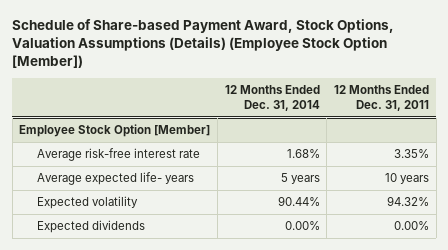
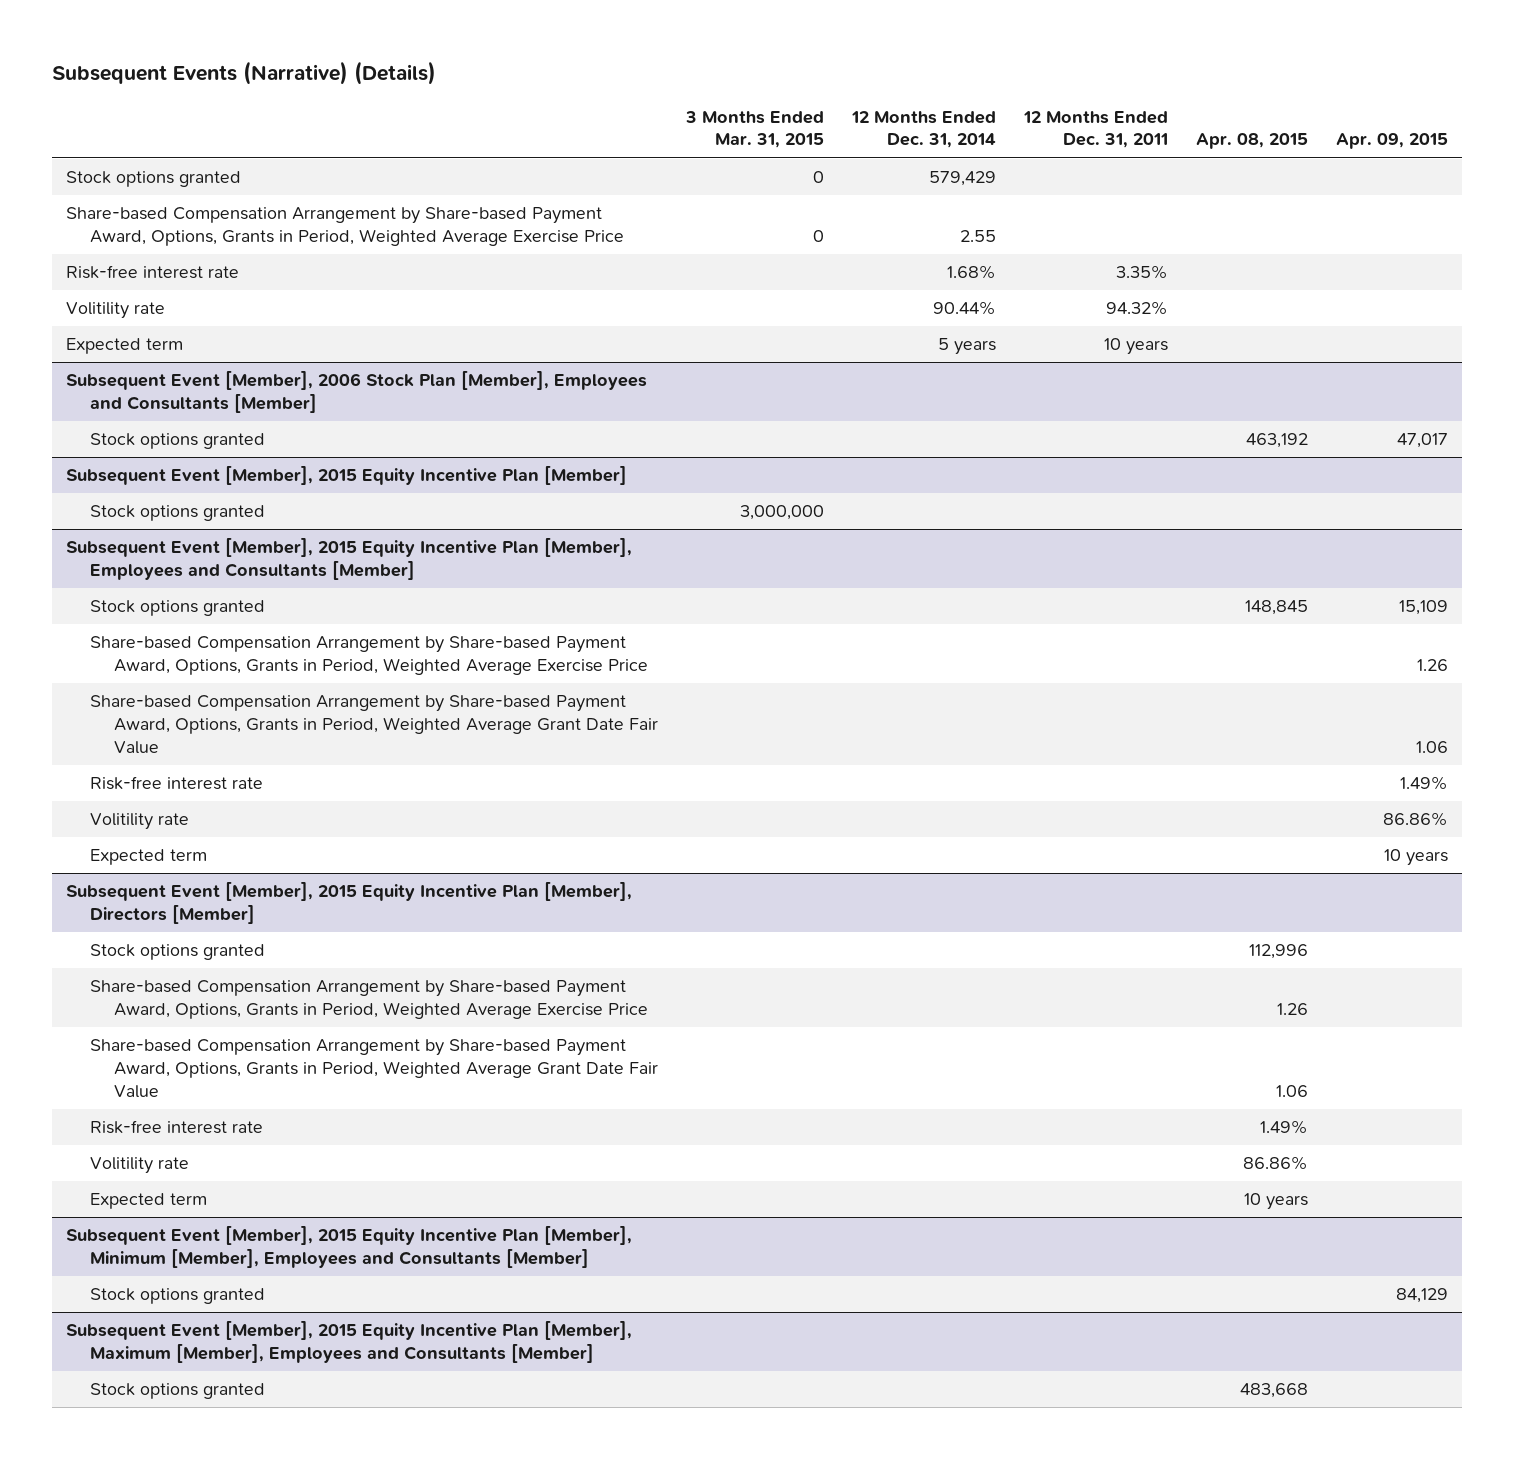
- Schedule of Share-based Payment Award, Stock Options, Valuation Assumptions (Details) (Employee Stock Option [Member])
+ Subsequent Events (Narrative) (Details)
- | 12 Months Ended Dec. 31, 2014 | 12 Months Ended Dec. 31, 2011
+ | 3 Months Ended Mar. 31, 2015 | 12 Months Ended Dec. 31, 2014 | 12 Months Ended Dec. 31, 2011 | Apr. 08, 2015 | Apr. 09, 2015
- Employee Stock Option [Member]
- Average risk-free interest rate | 1.68% | 3.35%
- Average expected life- years | 5 years | 10 years
- Expected volatility | 90.44% | 94.32%
- Expected dividends | 0.00% | 0.00%
+ Stock options granted | 0 | 579,429 | | |
+ Share-based Compensation Arrangement by Share-based Payment Award, Options, Grants in Period, Weighted Average Exercise Price | 0 | 2.55 | | |
+ Risk-free interest rate | | 1.68% | 3.35% | |
+ Volitility rate | | 90.44% | 94.32% | |
+ Expected term | | 5 years | 10 years | |
+ Subsequent Event [Member], 2006 Stock Plan [Member], Employees and Consultants [Member]
+ Stock options granted | | | | 463,192 | 47,017
+ Subsequent Event [Member], 2015 Equity Incentive Plan [Member]
+ Stock options granted | 3,000,000 | | | |
+ Subsequent Event [Member], 2015 Equity Incentive Plan [Member], Employees and Consultants [Member]
+ Stock options granted | | | | 148,845 | 15,109
+ Share-based Compensation Arrangement by Share-based Payment Award, Options, Grants in Period, Weighted Average Exercise Price | | | | | 1.26
+ Share-based Compensation Arrangement by Share-based Payment Award, Options, Grants in Period, Weighted Average Grant Date Fair Value | | | | | 1.06
+ Risk-free interest rate | | | | | 1.49%
+ Volitility rate | | | | | 86.86%
+ Expected term | | | | | 10 years
+ Subsequent Event [Member], 2015 Equity Incentive Plan [Member], Directors [Member]
+ Stock options granted | | | | 112,996 |
+ Share-based Compensation Arrangement by Share-based Payment Award, Options, Grants in Period, Weighted Average Exercise Price | | | | 1.26 |
+ Share-based Compensation Arrangement by Share-based Payment Award, Options, Grants in Period, Weighted Average Grant Date Fair Value | | | | 1.06 |
+ Risk-free interest rate | | | | 1.49% |
+ Volitility rate | | | | 86.86% |
+ Expected term | | | | 10 years |
+ Subsequent Event [Member], 2015 Equity Incentive Plan [Member], Minimum [Member], Employees and Consultants [Member]
+ Stock options granted | | | | | 84,129
+ Subsequent Event [Member], 2015 Equity Incentive Plan [Member], Maximum [Member], Employees and Consultants [Member]
+ Stock options granted | | | | 483,668 |

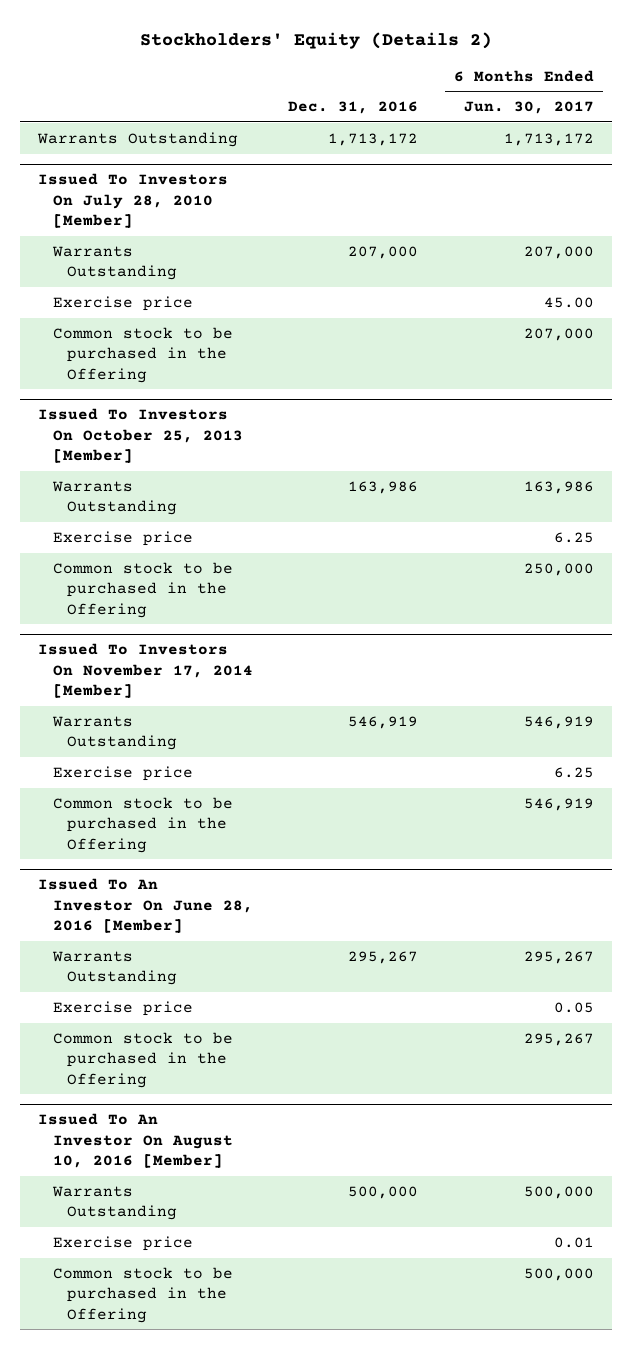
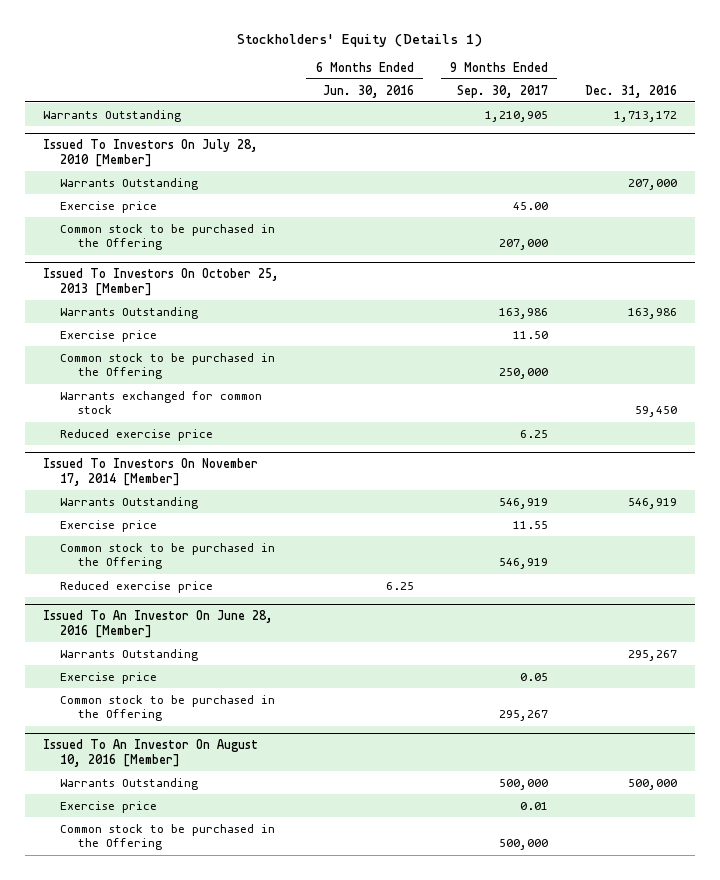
- Stockholders' Equity (Details 2)
+ Stockholders' Equity (Details 1)
- | Dec. 31, 2016 | 6 Months Ended Jun. 30, 2017
+ | 6 Months Ended Jun. 30, 2016 | 9 Months Ended Sep. 30, 2017 | Dec. 31, 2016
@ Issued To Investors On October 25, 2013 [Member]
+ Warrants exchanged for common stock | | | 59,450
+ Reduced exercise price | | 6.25 |
@ Issued To Investors On November 17, 2014 [Member]
+ Reduced exercise price | 6.25 | |

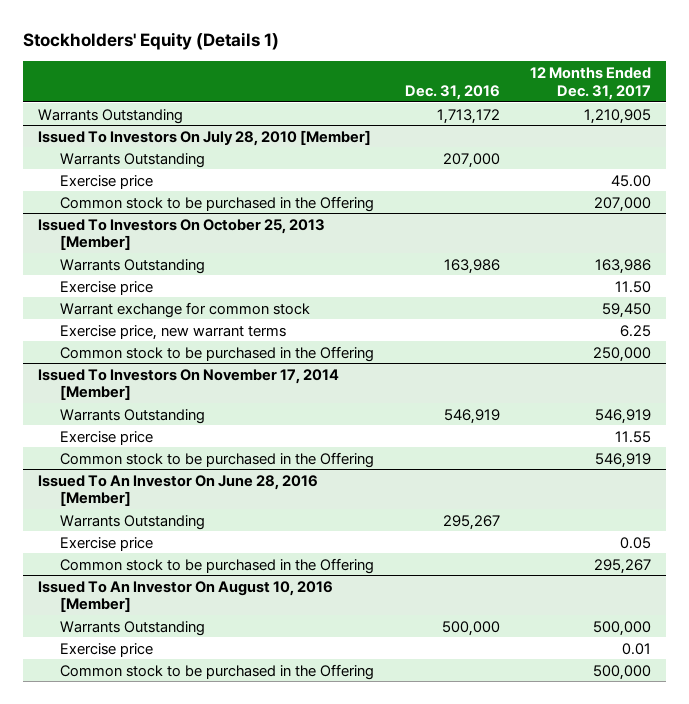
- | 6 Months Ended Jun. 30, 2016 | 9 Months Ended Sep. 30, 2017 | Dec. 31, 2016
+ | Dec. 31, 2016 | 12 Months Ended Dec. 31, 2017
@ Issued To Investors On October 25, 2013 [Member]
+ Warrant exchange for common stock | | 59,450
+ Exercise price, new warrant terms | | 6.25
- Warrants exchanged for common stock | | | 59,450
- Reduced exercise price | | 6.25 |
@ Issued To Investors On November 17, 2014 [Member]
- Reduced exercise price | 6.25 | |

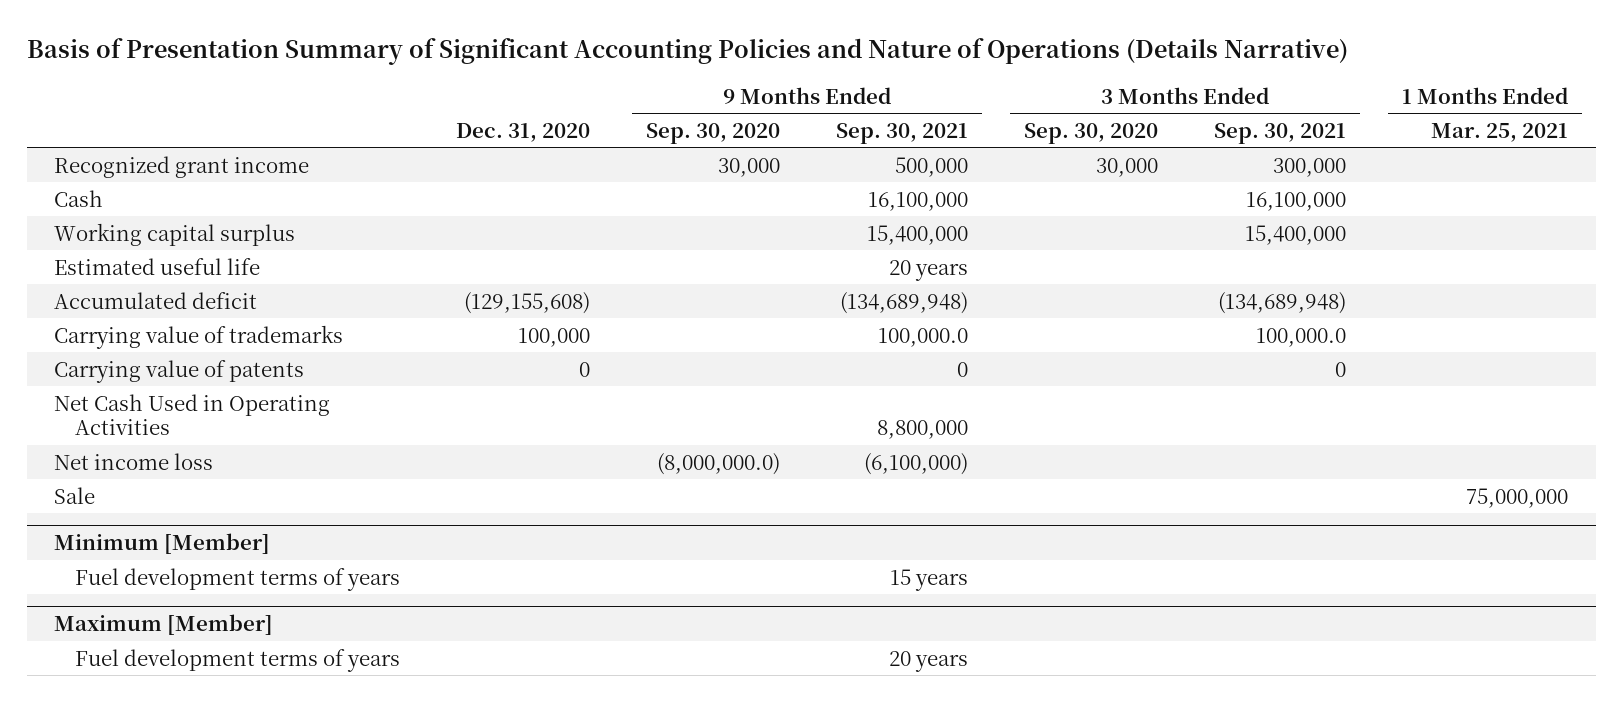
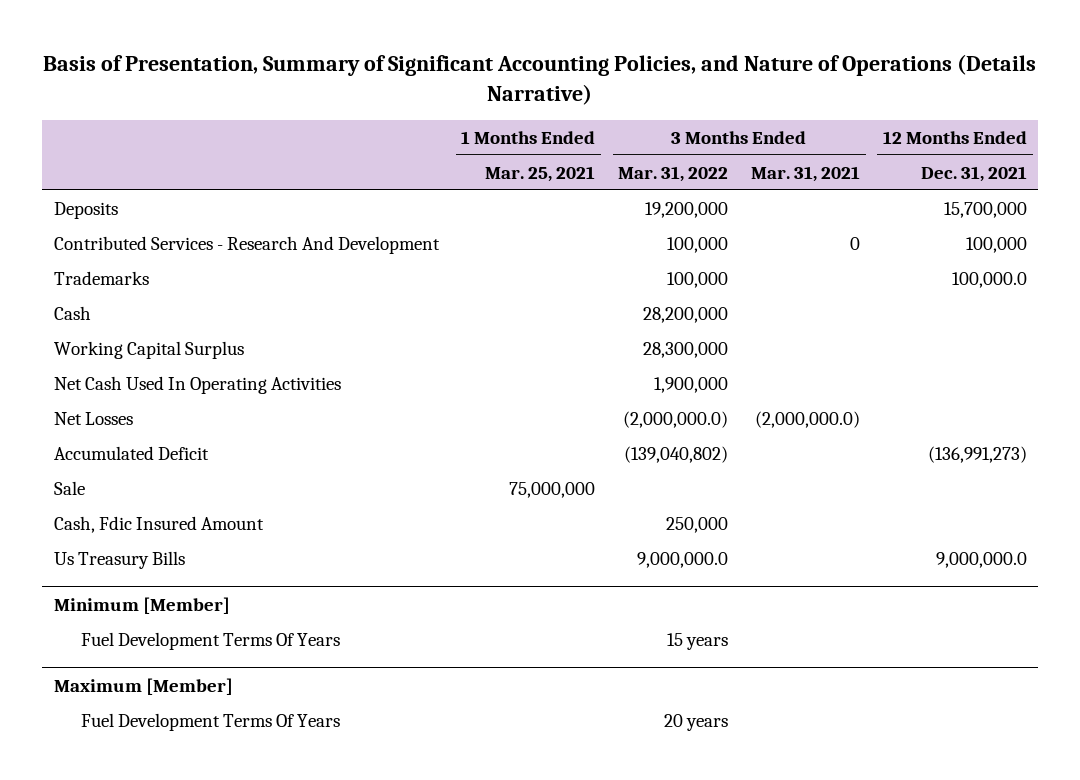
- Basis of Presentation Summary of Significant Accounting Policies and Nature of Operations (Details Narrative)
+ Basis of Presentation, Summary of Significant Accounting Policies, and Nature of Operations (Details Narrative)
- | Dec. 31, 2020 | 9 Months Ended Sep. 30, 2020 | 9 Months Ended Sep. 30, 2021 | 3 Months Ended Sep. 30, 2020 | 3 Months Ended Sep. 30, 2021 | 1 Months Ended Mar. 25, 2021
+ | 1 Months Ended Mar. 25, 2021 | 3 Months Ended Mar. 31, 2022 | 3 Months Ended Mar. 31, 2021 | 12 Months Ended Dec. 31, 2021
- Recognized grant income | | 30,000 | 500,000 | 30,000 | 300,000 |
+ Deposits | | 19,200,000 | | 15,700,000
+ Contributed Services - Research And Development | | 100,000 | 0 | 100,000
+ Trademarks | | 100,000 | | 100,000.0
- Working capital surplus | | | 15,400,000 | | 15,400,000 |
- Estimated useful life | | | 20 years | | |
- Accumulated deficit | (129,155,608) | | (134,689,948) | | (134,689,948) |
- Carrying value of trademarks | 100,000 | | 100,000.0 | | 100,000.0 |
- Carrying value of patents | 0 | | 0 | | 0 |
- Net Cash Used in Operating Activities | | | 8,800,000 | | |
- Net income loss | | (8,000,000.0) | (6,100,000) | | |
+ Working Capital Surplus | | 28,300,000 | |
+ Net Cash Used In Operating Activities | | 1,900,000 | |
+ Net Losses | | (2,000,000.0) | (2,000,000.0) |
+ Accumulated Deficit | | (139,040,802) | | (136,991,273)
+ Cash, Fdic Insured Amount | | 250,000 | |
+ Us Treasury Bills | | 9,000,000.0 | | 9,000,000.0
@ Minimum [Member]
- Fuel development terms of years | | | 15 years | | |
+ Fuel Development Terms Of Years | | 15 years | |
@ Maximum [Member]
- Fuel development terms of years | | | 20 years | | |
+ Fuel Development Terms Of Years | | 20 years | |

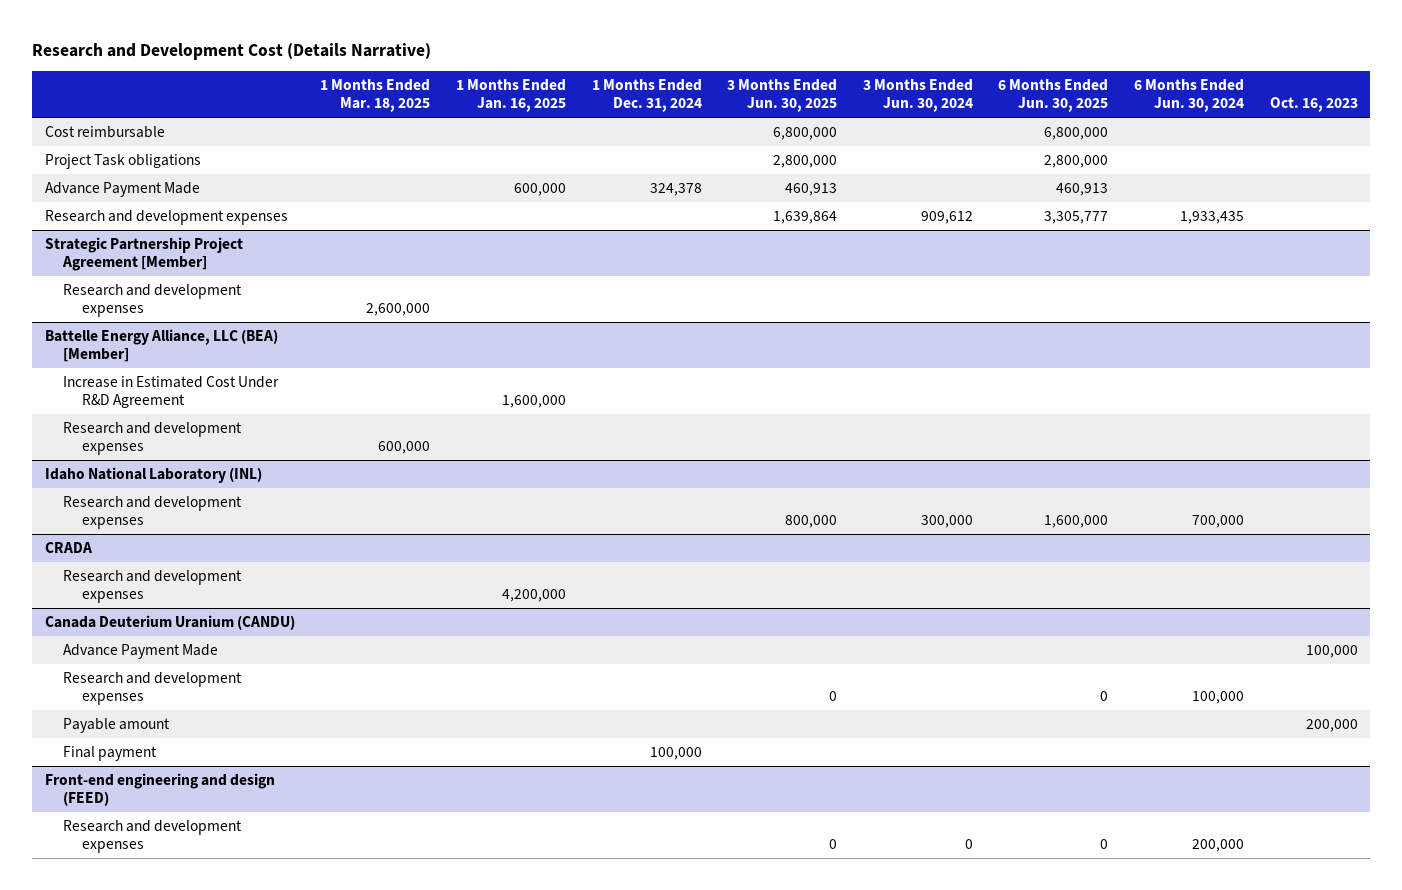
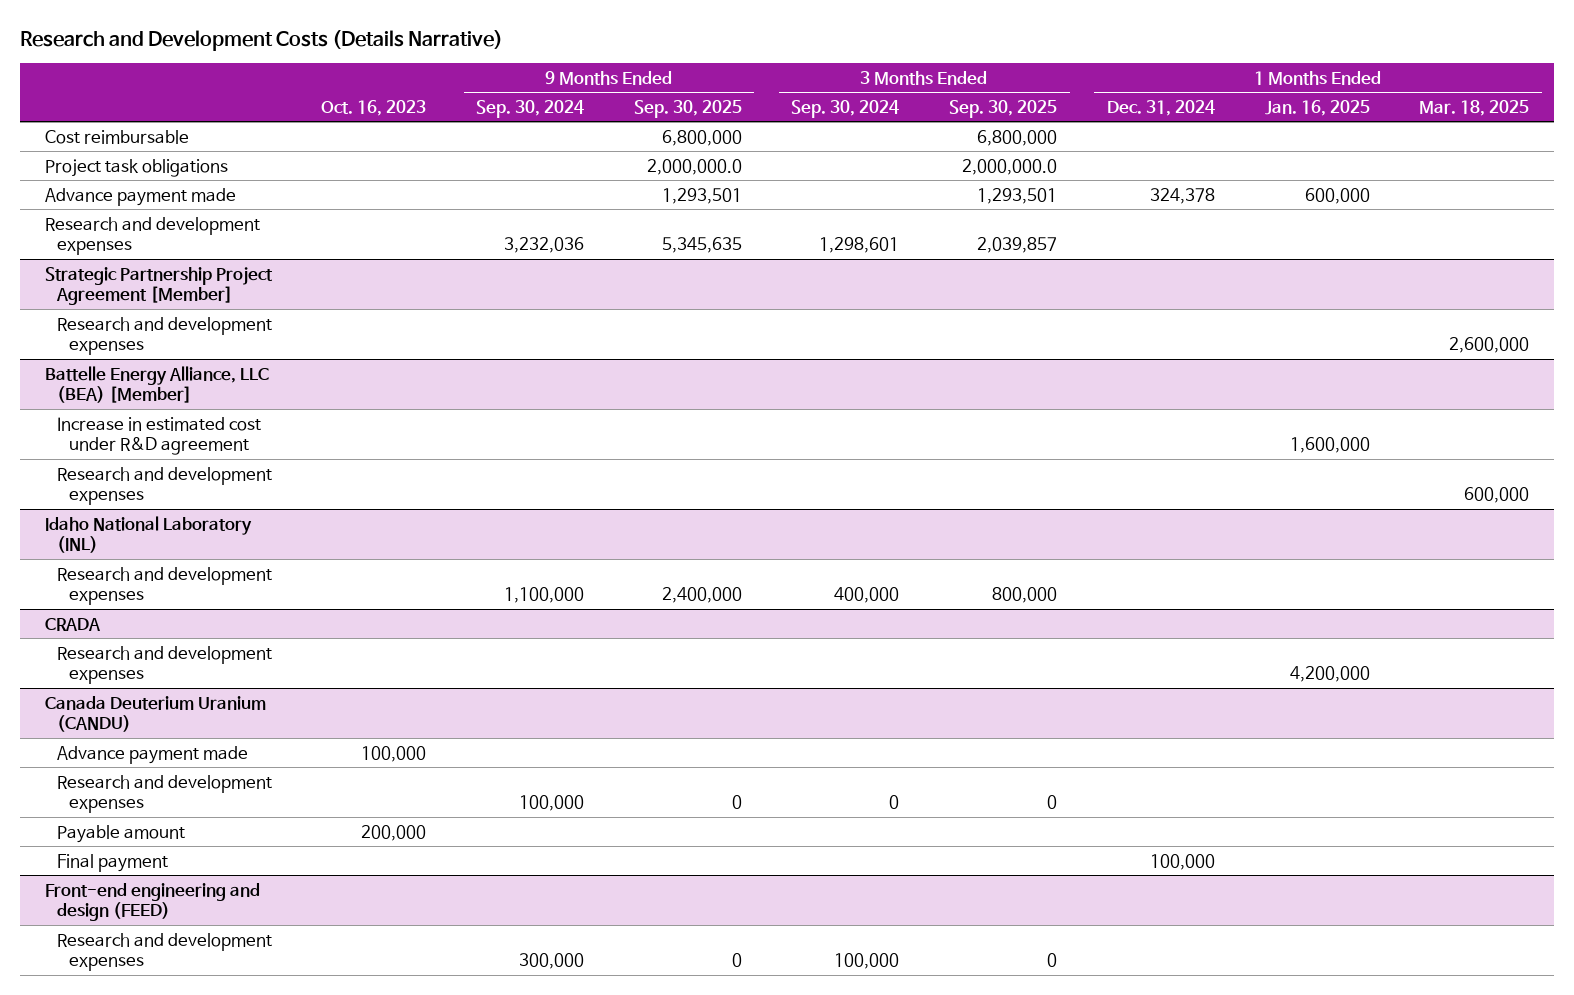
- Research and Development Cost (Details Narrative)
+ Research and Development Costs (Details Narrative)
- | 1 Months Ended Mar. 18, 2025 | 1 Months Ended Jan. 16, 2025 | 1 Months Ended Dec. 31, 2024 | 3 Months Ended Jun. 30, 2025 | 3 Months Ended Jun. 30, 2024 | 6 Months Ended Jun. 30, 2025 | 6 Months Ended Jun. 30, 2024 | Oct. 16, 2023
+ | Oct. 16, 2023 | 9 Months Ended Sep. 30, 2024 | 9 Months Ended Sep. 30, 2025 | 3 Months Ended Sep. 30, 2024 | 3 Months Ended Sep. 30, 2025 | 1 Months Ended Dec. 31, 2024 | 1 Months Ended Jan. 16, 2025 | 1 Months Ended Mar. 18, 2025
- Project Task obligations | | | | 2,800,000 | | 2,800,000 | |
- Advance Payment Made | | 600,000 | 324,378 | 460,913 | | 460,913 | |
+ Project task obligations | | | 2,000,000.0 | | 2,000,000.0 | | |
+ Advance payment made | | | 1,293,501 | | 1,293,501 | 324,378 | 600,000 |
@ Battelle Energy Alliance, LLC (BEA) [Member]
- Increase in Estimated Cost Under R&D Agreement | | 1,600,000 | | | | | |
+ Increase in estimated cost under R&D agreement | | | | | | | 1,600,000 |
@ Canada Deuterium Uranium (CANDU)
- Advance Payment Made | | | | | | | | 100,000
+ Advance payment made | 100,000 | | | | | | |

